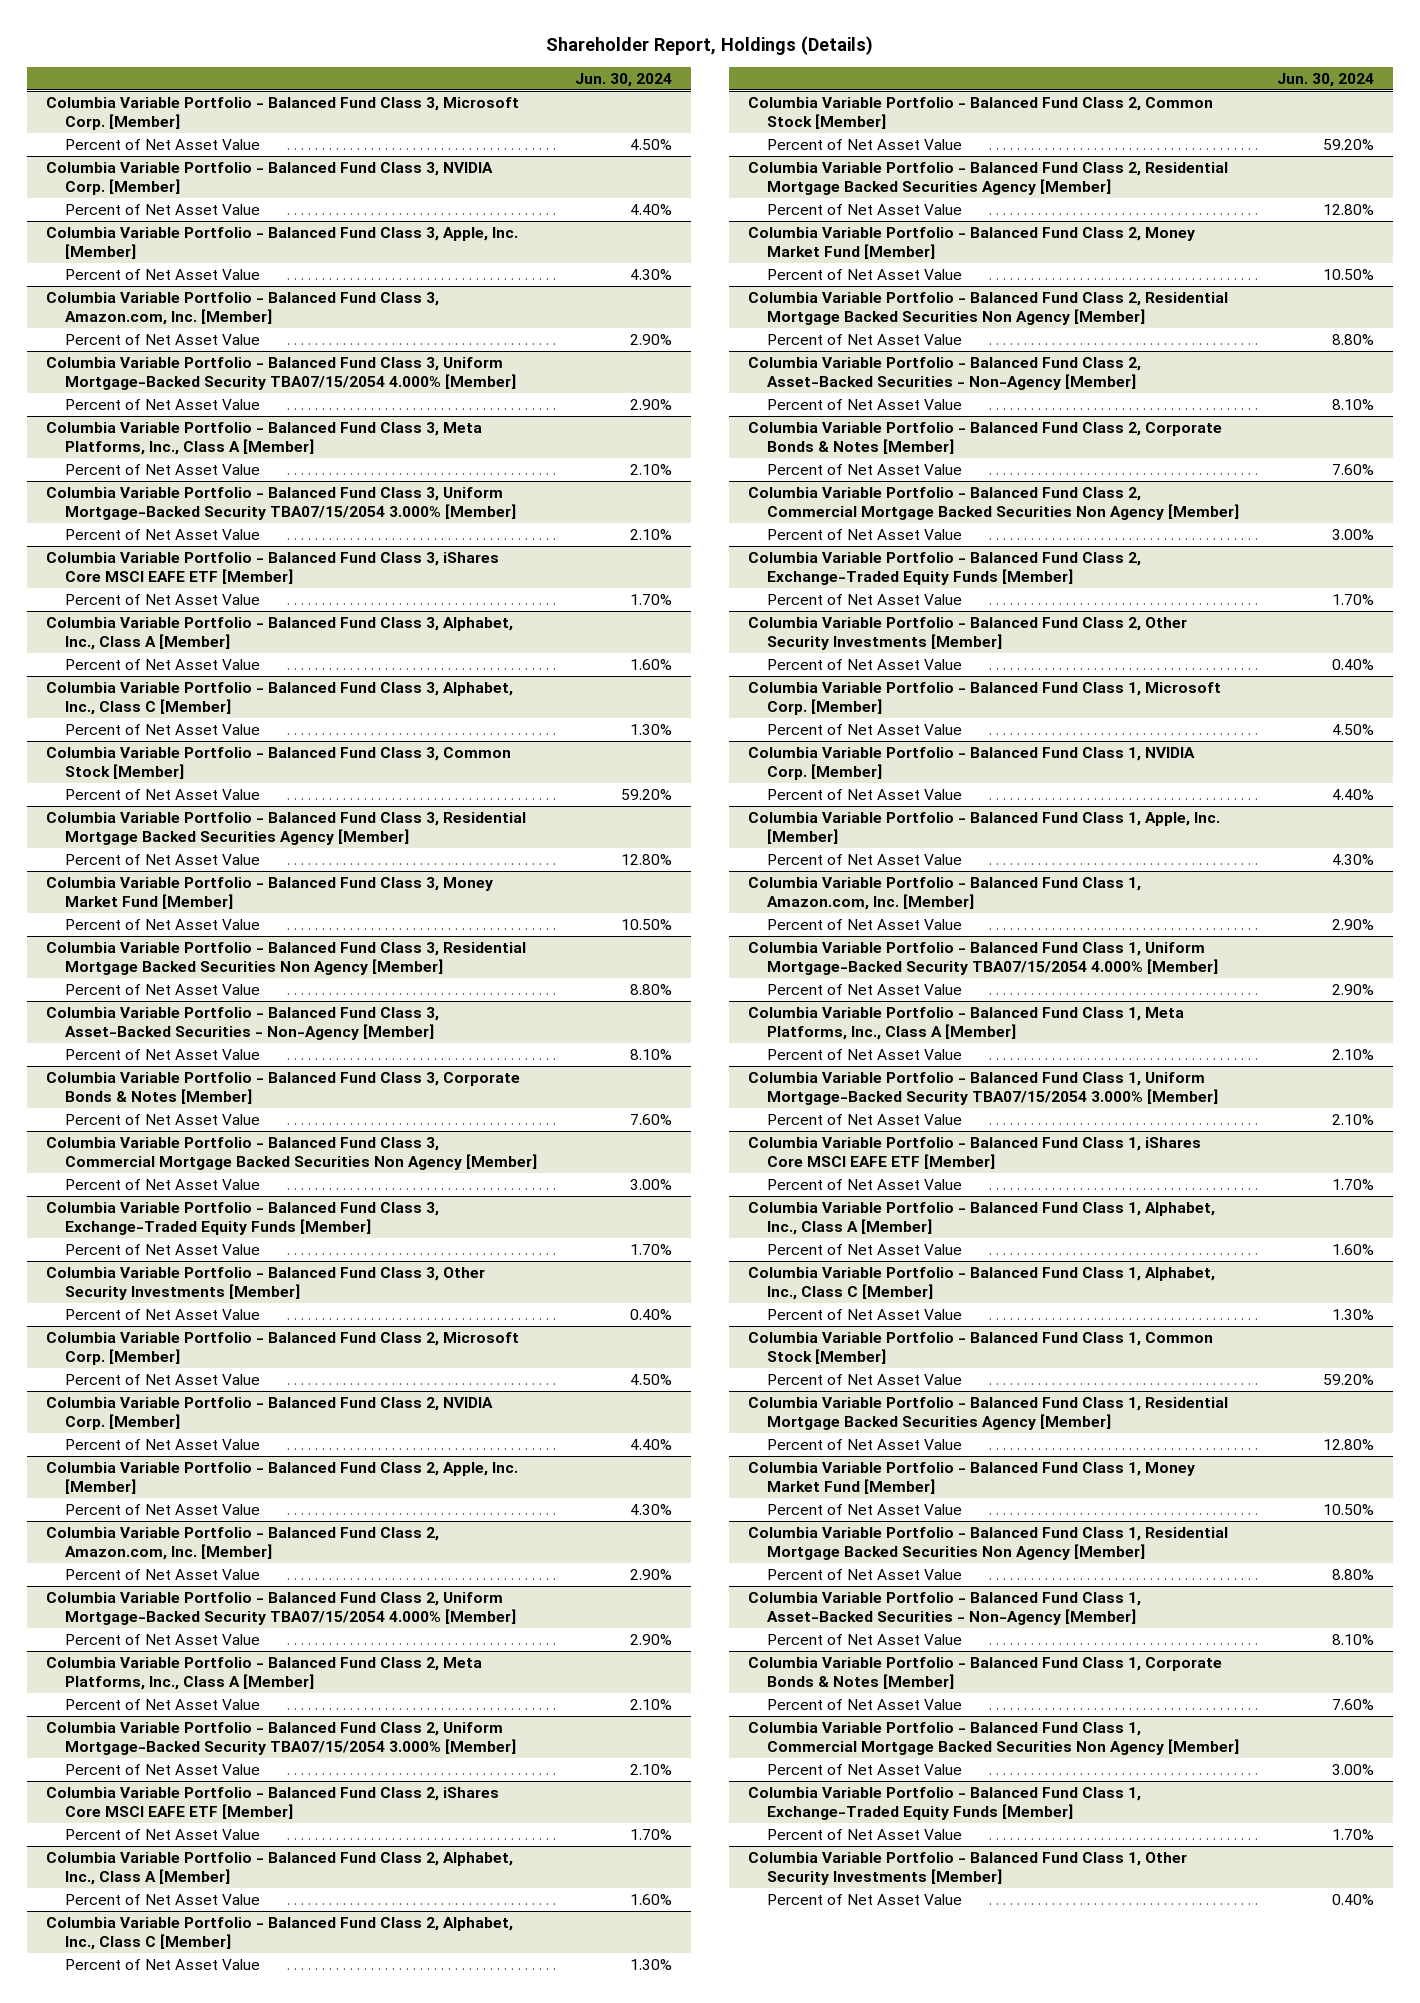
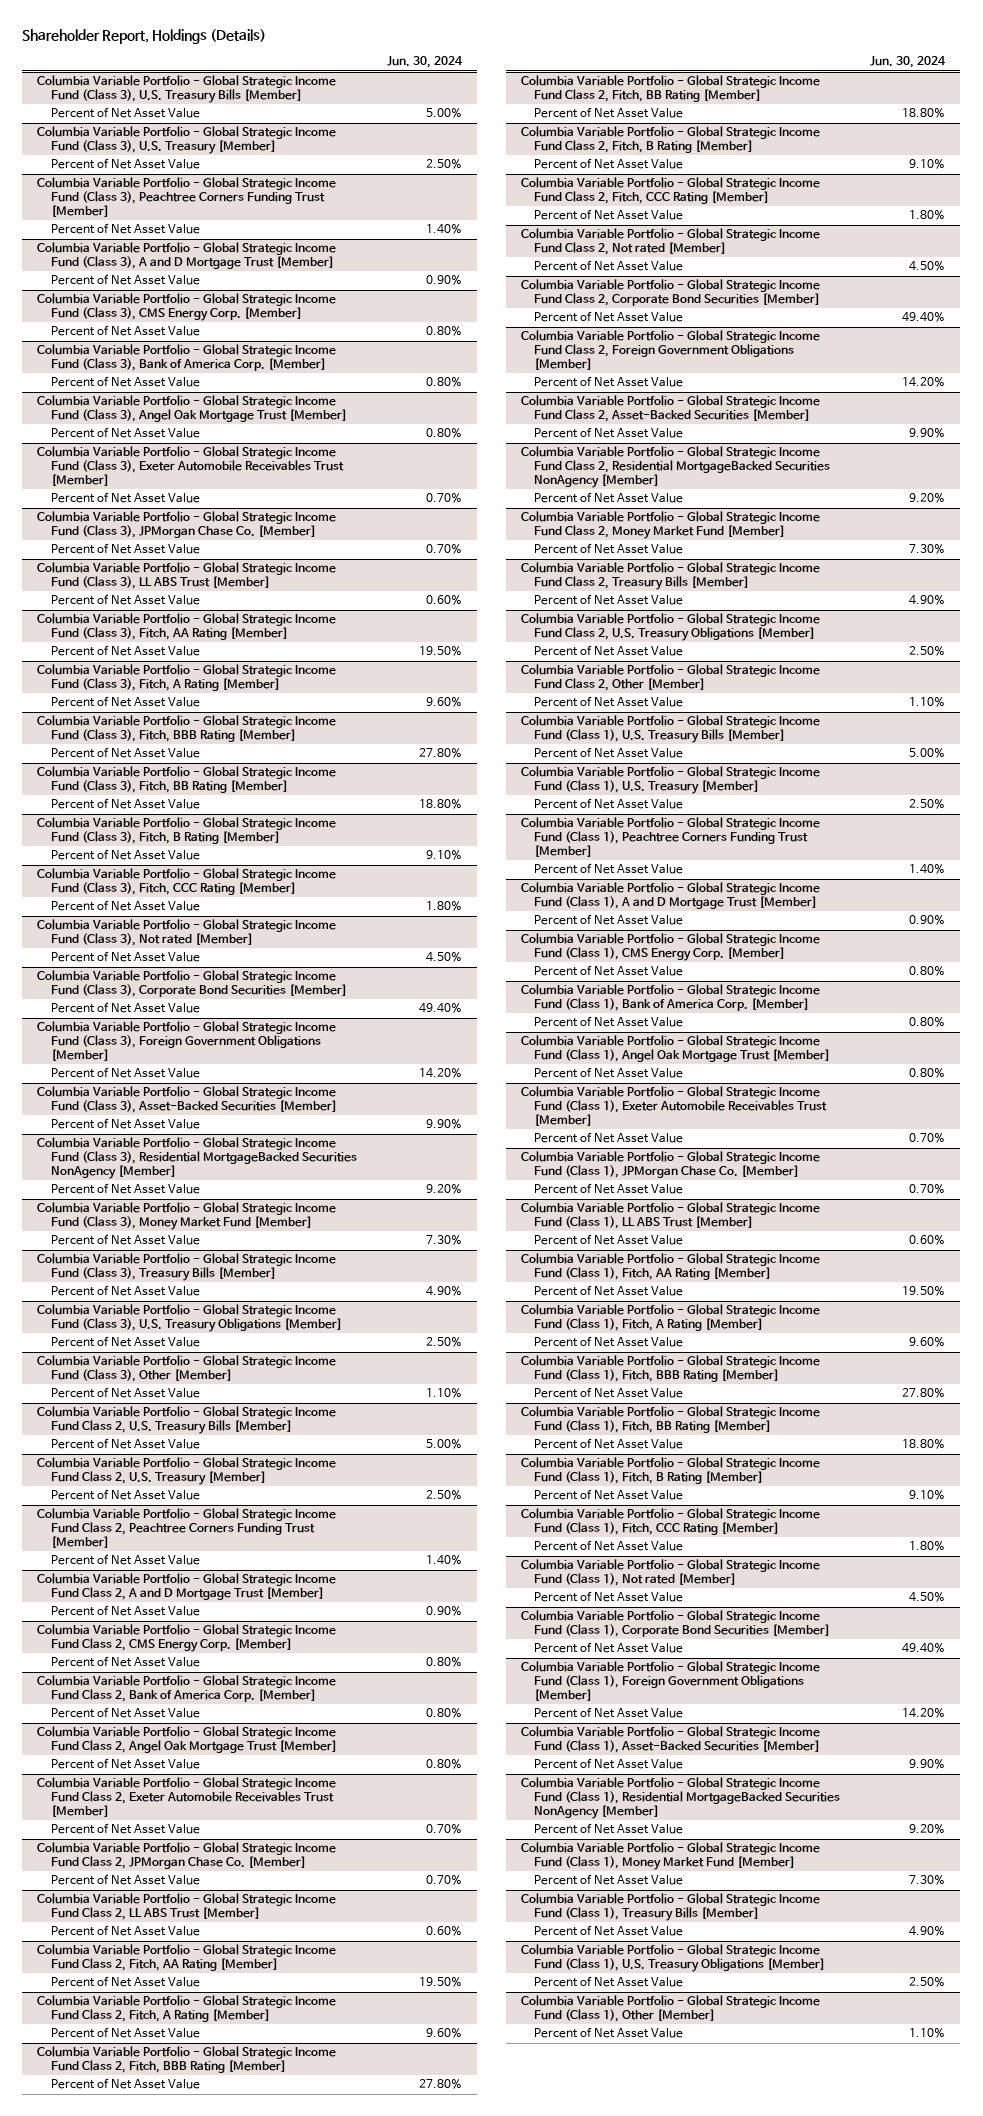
- Columbia Variable Portfolio - Balanced Fund Class 3, Microsoft Corp. [Member]
+ Columbia Variable Portfolio - Global Strategic Income Fund (Class 3), U.S. Treasury Bills [Member]
+ Percent of Net Asset Value | 5.00%
+ Columbia Variable Portfolio - Global Strategic Income Fund (Class 3), U.S. Treasury [Member]
+ Percent of Net Asset Value | 2.50%
+ Columbia Variable Portfolio - Global Strategic Income Fund (Class 3), Peachtree Corners Funding Trust [Member]
+ Percent of Net Asset Value | 1.40%
+ Columbia Variable Portfolio - Global Strategic Income Fund (Class 3), A and D Mortgage Trust [Member]
+ Percent of Net Asset Value | 0.90%
+ Columbia Variable Portfolio - Global Strategic Income Fund (Class 3), CMS Energy Corp. [Member]
+ Percent of Net Asset Value | 0.80%
+ Columbia Variable Portfolio - Global Strategic Income Fund (Class 3), Bank of America Corp. [Member]
+ Percent of Net Asset Value | 0.80%
+ Columbia Variable Portfolio - Global Strategic Income Fund (Class 3), Angel Oak Mortgage Trust [Member]
+ Percent of Net Asset Value | 0.80%
+ Columbia Variable Portfolio - Global Strategic Income Fund (Class 3), Exeter Automobile Receivables Trust [Member]
+ Percent of Net Asset Value | 0.70%
+ Columbia Variable Portfolio - Global Strategic Income Fund (Class 3), JPMorgan Chase Co. [Member]
+ Percent of Net Asset Value | 0.70%
+ Columbia Variable Portfolio - Global Strategic Income Fund (Class 3), LL ABS Trust [Member]
+ Percent of Net Asset Value | 0.60%
+ Columbia Variable Portfolio - Global Strategic Income Fund (Class 3), Fitch, AA Rating [Member]
+ Percent of Net Asset Value | 19.50%
+ Columbia Variable Portfolio - Global Strategic Income Fund (Class 3), Fitch, A Rating [Member]
+ Percent of Net Asset Value | 9.60%
+ Columbia Variable Portfolio - Global Strategic Income Fund (Class 3), Fitch, BBB Rating [Member]
+ Percent of Net Asset Value | 27.80%
+ Columbia Variable Portfolio - Global Strategic Income Fund (Class 3), Fitch, BB Rating [Member]
+ Percent of Net Asset Value | 18.80%
+ Columbia Variable Portfolio - Global Strategic Income Fund (Class 3), Fitch, B Rating [Member]
+ Percent of Net Asset Value | 9.10%
+ Columbia Variable Portfolio - Global Strategic Income Fund (Class 3), Fitch, CCC Rating [Member]
+ Percent of Net Asset Value | 1.80%
+ Columbia Variable Portfolio - Global Strategic Income Fund (Class 3), Not rated [Member]
- Columbia Variable Portfolio - Balanced Fund Class 3, NVIDIA Corp. [Member]
- Percent of Net Asset Value | 4.40%
- Columbia Variable Portfolio - Balanced Fund Class 3, Apple, Inc. [Member]
- Percent of Net Asset Value | 4.30%
- Columbia Variable Portfolio - Balanced Fund Class 3, Amazon.com, Inc. [Member]
- Percent of Net Asset Value | 2.90%
- Columbia Variable Portfolio - Balanced Fund Class 3, Uniform Mortgage-Backed Security TBA07/15/2054 4.000% [Member]
- Percent of Net Asset Value | 2.90%
- Columbia Variable Portfolio - Balanced Fund Class 3, Meta Platforms, Inc., Class A [Member]
- Percent of Net Asset Value | 2.10%
- Columbia Variable Portfolio - Balanced Fund Class 3, Uniform Mortgage-Backed Security TBA07/15/2054 3.000% [Member]
- Percent of Net Asset Value | 2.10%
- Columbia Variable Portfolio - Balanced Fund Class 3, iShares Core MSCI EAFE ETF [Member]
- Percent of Net Asset Value | 1.70%
- Columbia Variable Portfolio - Balanced Fund Class 3, Alphabet, Inc., Class A [Member]
- Percent of Net Asset Value | 1.60%
- Columbia Variable Portfolio - Balanced Fund Class 3, Alphabet, Inc., Class C [Member]
- Percent of Net Asset Value | 1.30%
- Columbia Variable Portfolio - Balanced Fund Class 3, Common Stock [Member]
- Percent of Net Asset Value | 59.20%
- Columbia Variable Portfolio - Balanced Fund Class 3, Residential Mortgage Backed Securities Agency [Member]
- Percent of Net Asset Value | 12.80%
- Columbia Variable Portfolio - Balanced Fund Class 3, Money Market Fund [Member]
- Percent of Net Asset Value | 10.50%
- Columbia Variable Portfolio - Balanced Fund Class 3, Residential Mortgage Backed Securities Non Agency [Member]
- Percent of Net Asset Value | 8.80%
- Columbia Variable Portfolio - Balanced Fund Class 3, Asset-Backed Securities - Non-Agency [Member]
- Percent of Net Asset Value | 8.10%
- Columbia Variable Portfolio - Balanced Fund Class 3, Corporate Bonds & Notes [Member]
- Percent of Net Asset Value | 7.60%
- Columbia Variable Portfolio - Balanced Fund Class 3, Commercial Mortgage Backed Securities Non Agency [Member]
- Percent of Net Asset Value | 3.00%
- Columbia Variable Portfolio - Balanced Fund Class 3, Exchange-Traded Equity Funds [Member]
- Percent of Net Asset Value | 1.70%
- Columbia Variable Portfolio - Balanced Fund Class 3, Other Security Investments [Member]
- Percent of Net Asset Value | 0.40%
- Columbia Variable Portfolio - Balanced Fund Class 2, Microsoft Corp. [Member]
+ Columbia Variable Portfolio - Global Strategic Income Fund (Class 3), Corporate Bond Securities [Member]
+ Percent of Net Asset Value | 49.40%
+ Columbia Variable Portfolio - Global Strategic Income Fund (Class 3), Foreign Government Obligations [Member]
+ Percent of Net Asset Value | 14.20%
+ Columbia Variable Portfolio - Global Strategic Income Fund (Class 3), Asset-Backed Securities [Member]
+ Percent of Net Asset Value | 9.90%
+ Columbia Variable Portfolio - Global Strategic Income Fund (Class 3), Residential MortgageBacked Securities NonAgency [Member]
+ Percent of Net Asset Value | 9.20%
+ Columbia Variable Portfolio - Global Strategic Income Fund (Class 3), Money Market Fund [Member]
+ Percent of Net Asset Value | 7.30%
+ Columbia Variable Portfolio - Global Strategic Income Fund (Class 3), Treasury Bills [Member]
+ Percent of Net Asset Value | 4.90%
+ Columbia Variable Portfolio - Global Strategic Income Fund (Class 3), U.S. Treasury Obligations [Member]
+ Percent of Net Asset Value | 2.50%
+ Columbia Variable Portfolio - Global Strategic Income Fund (Class 3), Other [Member]
+ Percent of Net Asset Value | 1.10%
+ Columbia Variable Portfolio - Global Strategic Income Fund Class 2, U.S. Treasury Bills [Member]
+ Percent of Net Asset Value | 5.00%
+ Columbia Variable Portfolio - Global Strategic Income Fund Class 2, U.S. Treasury [Member]
+ Percent of Net Asset Value | 2.50%
+ Columbia Variable Portfolio - Global Strategic Income Fund Class 2, Peachtree Corners Funding Trust [Member]
+ Percent of Net Asset Value | 1.40%
+ Columbia Variable Portfolio - Global Strategic Income Fund Class 2, A and D Mortgage Trust [Member]
+ Percent of Net Asset Value | 0.90%
+ Columbia Variable Portfolio - Global Strategic Income Fund Class 2, CMS Energy Corp. [Member]
+ Percent of Net Asset Value | 0.80%
+ Columbia Variable Portfolio - Global Strategic Income Fund Class 2, Bank of America Corp. [Member]
+ Percent of Net Asset Value | 0.80%
+ Columbia Variable Portfolio - Global Strategic Income Fund Class 2, Angel Oak Mortgage Trust [Member]
+ Percent of Net Asset Value | 0.80%
+ Columbia Variable Portfolio - Global Strategic Income Fund Class 2, Exeter Automobile Receivables Trust [Member]
+ Percent of Net Asset Value | 0.70%
+ Columbia Variable Portfolio - Global Strategic Income Fund Class 2, JPMorgan Chase Co. [Member]
+ Percent of Net Asset Value | 0.70%
+ Columbia Variable Portfolio - Global Strategic Income Fund Class 2, LL ABS Trust [Member]
+ Percent of Net Asset Value | 0.60%
+ Columbia Variable Portfolio - Global Strategic Income Fund Class 2, Fitch, AA Rating [Member]
+ Percent of Net Asset Value | 19.50%
+ Columbia Variable Portfolio - Global Strategic Income Fund Class 2, Fitch, A Rating [Member]
+ Percent of Net Asset Value | 9.60%
+ Columbia Variable Portfolio - Global Strategic Income Fund Class 2, Fitch, BBB Rating [Member]
+ Percent of Net Asset Value | 27.80%
+ Columbia Variable Portfolio - Global Strategic Income Fund Class 2, Fitch, BB Rating [Member]
+ Percent of Net Asset Value | 18.80%
+ Columbia Variable Portfolio - Global Strategic Income Fund Class 2, Fitch, B Rating [Member]
+ Percent of Net Asset Value | 9.10%
+ Columbia Variable Portfolio - Global Strategic Income Fund Class 2, Fitch, CCC Rating [Member]
+ Percent of Net Asset Value | 1.80%
+ Columbia Variable Portfolio - Global Strategic Income Fund Class 2, Not rated [Member]
- Columbia Variable Portfolio - Balanced Fund Class 2, NVIDIA Corp. [Member]
- Percent of Net Asset Value | 4.40%
- Columbia Variable Portfolio - Balanced Fund Class 2, Apple, Inc. [Member]
- Percent of Net Asset Value | 4.30%
- Columbia Variable Portfolio - Balanced Fund Class 2, Amazon.com, Inc. [Member]
- Percent of Net Asset Value | 2.90%
- Columbia Variable Portfolio - Balanced Fund Class 2, Uniform Mortgage-Backed Security TBA07/15/2054 4.000% [Member]
- Percent of Net Asset Value | 2.90%
- Columbia Variable Portfolio - Balanced Fund Class 2, Meta Platforms, Inc., Class A [Member]
- Percent of Net Asset Value | 2.10%
- Columbia Variable Portfolio - Balanced Fund Class 2, Uniform Mortgage-Backed Security TBA07/15/2054 3.000% [Member]
- Percent of Net Asset Value | 2.10%
- Columbia Variable Portfolio - Balanced Fund Class 2, iShares Core MSCI EAFE ETF [Member]
- Percent of Net Asset Value | 1.70%
- Columbia Variable Portfolio - Balanced Fund Class 2, Alphabet, Inc., Class A [Member]
- Percent of Net Asset Value | 1.60%
- Columbia Variable Portfolio - Balanced Fund Class 2, Alphabet, Inc., Class C [Member]
- Percent of Net Asset Value | 1.30%
- Columbia Variable Portfolio - Balanced Fund Class 2, Common Stock [Member]
- Percent of Net Asset Value | 59.20%
- Columbia Variable Portfolio - Balanced Fund Class 2, Residential Mortgage Backed Securities Agency [Member]
- Percent of Net Asset Value | 12.80%
- Columbia Variable Portfolio - Balanced Fund Class 2, Money Market Fund [Member]
- Percent of Net Asset Value | 10.50%
- Columbia Variable Portfolio - Balanced Fund Class 2, Residential Mortgage Backed Securities Non Agency [Member]
- Percent of Net Asset Value | 8.80%
- Columbia Variable Portfolio - Balanced Fund Class 2, Asset-Backed Securities - Non-Agency [Member]
- Percent of Net Asset Value | 8.10%
- Columbia Variable Portfolio - Balanced Fund Class 2, Corporate Bonds & Notes [Member]
- Percent of Net Asset Value | 7.60%
- Columbia Variable Portfolio - Balanced Fund Class 2, Commercial Mortgage Backed Securities Non Agency [Member]
- Percent of Net Asset Value | 3.00%
- Columbia Variable Portfolio - Balanced Fund Class 2, Exchange-Traded Equity Funds [Member]
- Percent of Net Asset Value | 1.70%
- Columbia Variable Portfolio - Balanced Fund Class 2, Other Security Investments [Member]
- Percent of Net Asset Value | 0.40%
- Columbia Variable Portfolio - Balanced Fund Class 1, Microsoft Corp. [Member]
+ Columbia Variable Portfolio - Global Strategic Income Fund Class 2, Corporate Bond Securities [Member]
+ Percent of Net Asset Value | 49.40%
+ Columbia Variable Portfolio - Global Strategic Income Fund Class 2, Foreign Government Obligations [Member]
+ Percent of Net Asset Value | 14.20%
+ Columbia Variable Portfolio - Global Strategic Income Fund Class 2, Asset-Backed Securities [Member]
+ Percent of Net Asset Value | 9.90%
+ Columbia Variable Portfolio - Global Strategic Income Fund Class 2, Residential MortgageBacked Securities NonAgency [Member]
+ Percent of Net Asset Value | 9.20%
+ Columbia Variable Portfolio - Global Strategic Income Fund Class 2, Money Market Fund [Member]
+ Percent of Net Asset Value | 7.30%
+ Columbia Variable Portfolio - Global Strategic Income Fund Class 2, Treasury Bills [Member]
+ Percent of Net Asset Value | 4.90%
+ Columbia Variable Portfolio - Global Strategic Income Fund Class 2, U.S. Treasury Obligations [Member]
+ Percent of Net Asset Value | 2.50%
+ Columbia Variable Portfolio - Global Strategic Income Fund Class 2, Other [Member]
+ Percent of Net Asset Value | 1.10%
+ Columbia Variable Portfolio - Global Strategic Income Fund (Class 1), U.S. Treasury Bills [Member]
+ Percent of Net Asset Value | 5.00%
+ Columbia Variable Portfolio - Global Strategic Income Fund (Class 1), U.S. Treasury [Member]
+ Percent of Net Asset Value | 2.50%
+ Columbia Variable Portfolio - Global Strategic Income Fund (Class 1), Peachtree Corners Funding Trust [Member]
+ Percent of Net Asset Value | 1.40%
+ Columbia Variable Portfolio - Global Strategic Income Fund (Class 1), A and D Mortgage Trust [Member]
+ Percent of Net Asset Value | 0.90%
+ Columbia Variable Portfolio - Global Strategic Income Fund (Class 1), CMS Energy Corp. [Member]
+ Percent of Net Asset Value | 0.80%
+ Columbia Variable Portfolio - Global Strategic Income Fund (Class 1), Bank of America Corp. [Member]
+ Percent of Net Asset Value | 0.80%
+ Columbia Variable Portfolio - Global Strategic Income Fund (Class 1), Angel Oak Mortgage Trust [Member]
+ Percent of Net Asset Value | 0.80%
+ Columbia Variable Portfolio - Global Strategic Income Fund (Class 1), Exeter Automobile Receivables Trust [Member]
+ Percent of Net Asset Value | 0.70%
+ Columbia Variable Portfolio - Global Strategic Income Fund (Class 1), JPMorgan Chase Co. [Member]
+ Percent of Net Asset Value | 0.70%
+ Columbia Variable Portfolio - Global Strategic Income Fund (Class 1), LL ABS Trust [Member]
+ Percent of Net Asset Value | 0.60%
+ Columbia Variable Portfolio - Global Strategic Income Fund (Class 1), Fitch, AA Rating [Member]
+ Percent of Net Asset Value | 19.50%
+ Columbia Variable Portfolio - Global Strategic Income Fund (Class 1), Fitch, A Rating [Member]
+ Percent of Net Asset Value | 9.60%
+ Columbia Variable Portfolio - Global Strategic Income Fund (Class 1), Fitch, BBB Rating [Member]
+ Percent of Net Asset Value | 27.80%
+ Columbia Variable Portfolio - Global Strategic Income Fund (Class 1), Fitch, BB Rating [Member]
+ Percent of Net Asset Value | 18.80%
+ Columbia Variable Portfolio - Global Strategic Income Fund (Class 1), Fitch, B Rating [Member]
+ Percent of Net Asset Value | 9.10%
+ Columbia Variable Portfolio - Global Strategic Income Fund (Class 1), Fitch, CCC Rating [Member]
+ Percent of Net Asset Value | 1.80%
+ Columbia Variable Portfolio - Global Strategic Income Fund (Class 1), Not rated [Member]
- Columbia Variable Portfolio - Balanced Fund Class 1, NVIDIA Corp. [Member]
- Percent of Net Asset Value | 4.40%
- Columbia Variable Portfolio - Balanced Fund Class 1, Apple, Inc. [Member]
- Percent of Net Asset Value | 4.30%
- Columbia Variable Portfolio - Balanced Fund Class 1, Amazon.com, Inc. [Member]
- Percent of Net Asset Value | 2.90%
- Columbia Variable Portfolio - Balanced Fund Class 1, Uniform Mortgage-Backed Security TBA07/15/2054 4.000% [Member]
- Percent of Net Asset Value | 2.90%
- Columbia Variable Portfolio - Balanced Fund Class 1, Meta Platforms, Inc., Class A [Member]
- Percent of Net Asset Value | 2.10%
- Columbia Variable Portfolio - Balanced Fund Class 1, Uniform Mortgage-Backed Security TBA07/15/2054 3.000% [Member]
- Percent of Net Asset Value | 2.10%
- Columbia Variable Portfolio - Balanced Fund Class 1, iShares Core MSCI EAFE ETF [Member]
- Percent of Net Asset Value | 1.70%
- Columbia Variable Portfolio - Balanced Fund Class 1, Alphabet, Inc., Class A [Member]
- Percent of Net Asset Value | 1.60%
- Columbia Variable Portfolio - Balanced Fund Class 1, Alphabet, Inc., Class C [Member]
- Percent of Net Asset Value | 1.30%
- Columbia Variable Portfolio - Balanced Fund Class 1, Common Stock [Member]
- Percent of Net Asset Value | 59.20%
- Columbia Variable Portfolio - Balanced Fund Class 1, Residential Mortgage Backed Securities Agency [Member]
- Percent of Net Asset Value | 12.80%
- Columbia Variable Portfolio - Balanced Fund Class 1, Money Market Fund [Member]
- Percent of Net Asset Value | 10.50%
- Columbia Variable Portfolio - Balanced Fund Class 1, Residential Mortgage Backed Securities Non Agency [Member]
- Percent of Net Asset Value | 8.80%
- Columbia Variable Portfolio - Balanced Fund Class 1, Asset-Backed Securities - Non-Agency [Member]
- Percent of Net Asset Value | 8.10%
- Columbia Variable Portfolio - Balanced Fund Class 1, Corporate Bonds & Notes [Member]
- Percent of Net Asset Value | 7.60%
- Columbia Variable Portfolio - Balanced Fund Class 1, Commercial Mortgage Backed Securities Non Agency [Member]
- Percent of Net Asset Value | 3.00%
- Columbia Variable Portfolio - Balanced Fund Class 1, Exchange-Traded Equity Funds [Member]
- Percent of Net Asset Value | 1.70%
- Columbia Variable Portfolio - Balanced Fund Class 1, Other Security Investments [Member]
- Percent of Net Asset Value | 0.40%
+ Columbia Variable Portfolio - Global Strategic Income Fund (Class 1), Corporate Bond Securities [Member]
+ Percent of Net Asset Value | 49.40%
+ Columbia Variable Portfolio - Global Strategic Income Fund (Class 1), Foreign Government Obligations [Member]
+ Percent of Net Asset Value | 14.20%
+ Columbia Variable Portfolio - Global Strategic Income Fund (Class 1), Asset-Backed Securities [Member]
+ Percent of Net Asset Value | 9.90%
+ Columbia Variable Portfolio - Global Strategic Income Fund (Class 1), Residential MortgageBacked Securities NonAgency [Member]
+ Percent of Net Asset Value | 9.20%
+ Columbia Variable Portfolio - Global Strategic Income Fund (Class 1), Money Market Fund [Member]
+ Percent of Net Asset Value | 7.30%
+ Columbia Variable Portfolio - Global Strategic Income Fund (Class 1), Treasury Bills [Member]
+ Percent of Net Asset Value | 4.90%
+ Columbia Variable Portfolio - Global Strategic Income Fund (Class 1), U.S. Treasury Obligations [Member]
+ Percent of Net Asset Value | 2.50%
+ Columbia Variable Portfolio - Global Strategic Income Fund (Class 1), Other [Member]
+ Percent of Net Asset Value | 1.10%

